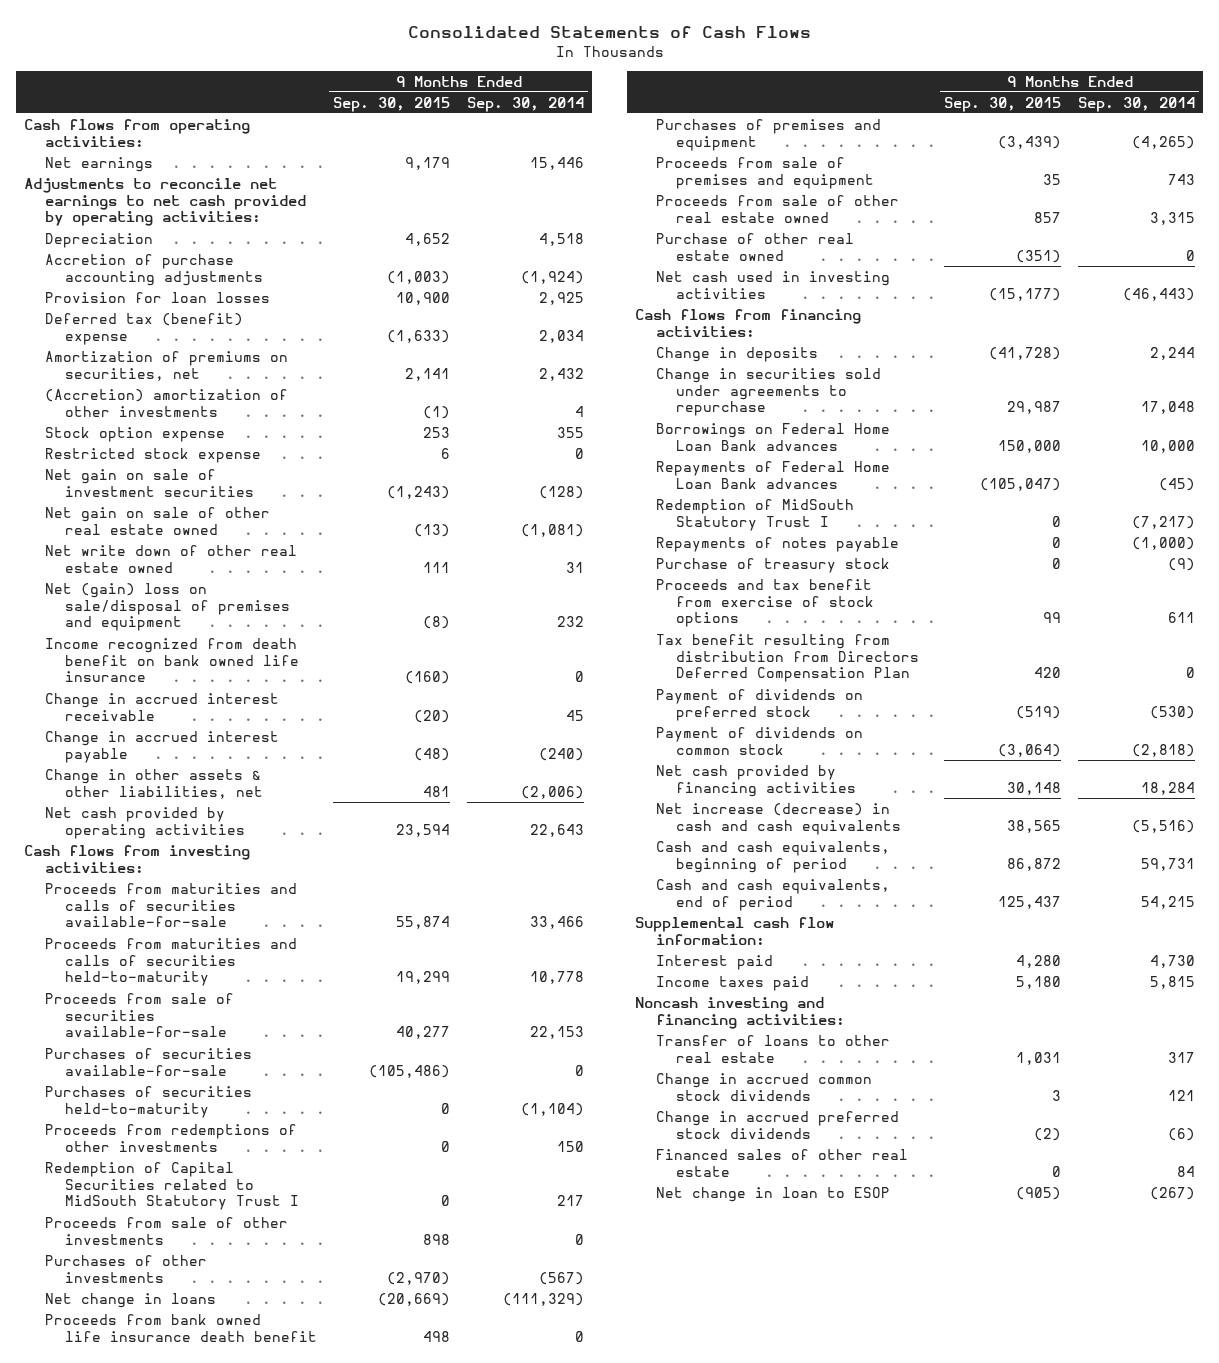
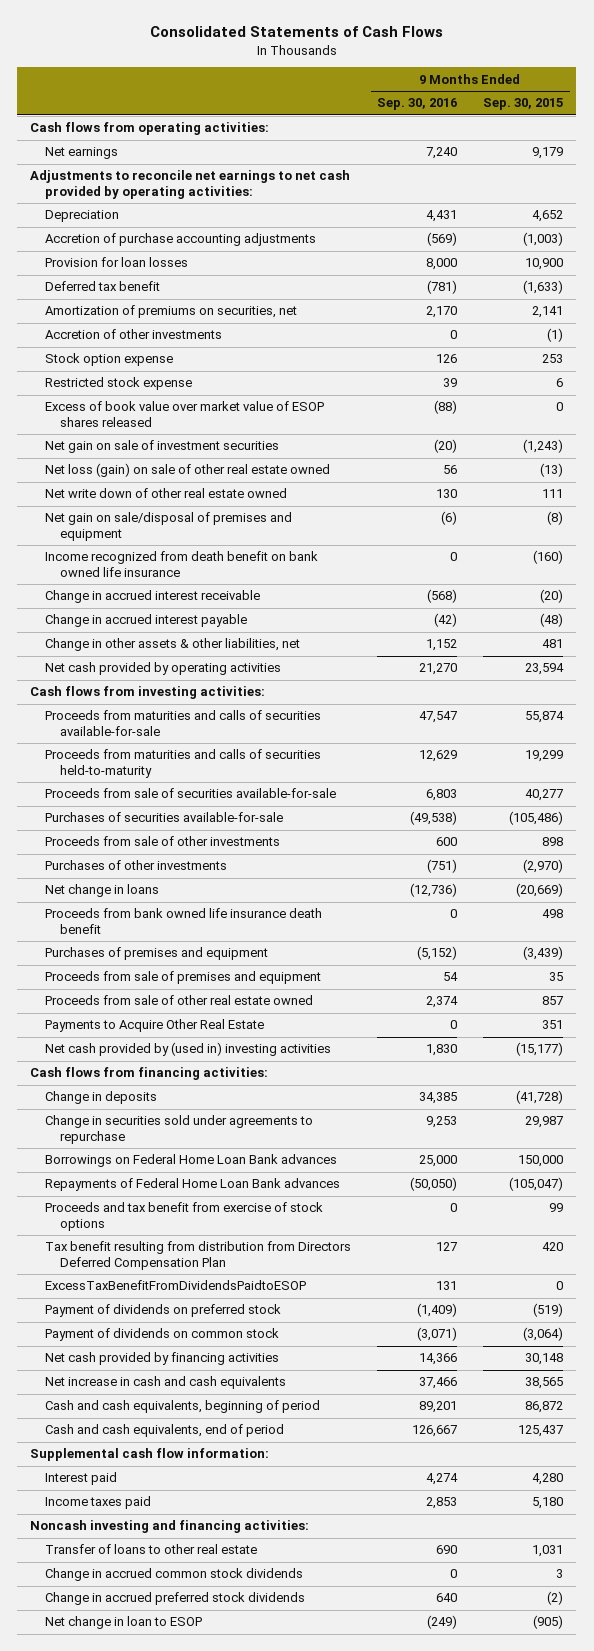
- | 9 Months Ended Sep. 30, 2015 | 9 Months Ended Sep. 30, 2014
+ | 9 Months Ended Sep. 30, 2016 | 9 Months Ended Sep. 30, 2015
- Deferred tax (benefit) expense | (1,633) | 2,034
+ Deferred tax benefit | (781) | (1,633)
- (Accretion) amortization of other investments | (1) | 4
+ Accretion of other investments | 0 | (1)
+ Excess of book value over market value of ESOP shares released | (88) | 0
- Net gain on sale of other real estate owned | (13) | (1,081)
+ Net loss (gain) on sale of other real estate owned | 56 | (13)
- Net (gain) loss on sale/disposal of premises and equipment | (8) | 232
+ Net gain on sale/disposal of premises and equipment | (6) | (8)
- Purchases of securities held-to-maturity | 0 | (1,104)
- Proceeds from redemptions of other investments | 0 | 150
- Redemption of Capital Securities related to MidSouth Statutory Trust I | 0 | 217
- Purchase of other real estate owned | (351) | 0
- Net cash used in investing activities | (15,177) | (46,443)
+ Payments to Acquire Other Real Estate | 0 | 351
+ Net cash provided by (used in) investing activities | 1,830 | (15,177)
- Redemption of MidSouth Statutory Trust I | 0 | (7,217)
- Repayments of notes payable | 0 | (1,000)
- Purchase of treasury stock | 0 | (9)
+ ExcessTaxBenefitFromDividendsPaidtoESOP | 131 | 0
- Net increase (decrease) in cash and cash equivalents | 38,565 | (5,516)
+ Net increase in cash and cash equivalents | 37,466 | 38,565
- Financed sales of other real estate | 0 | 84

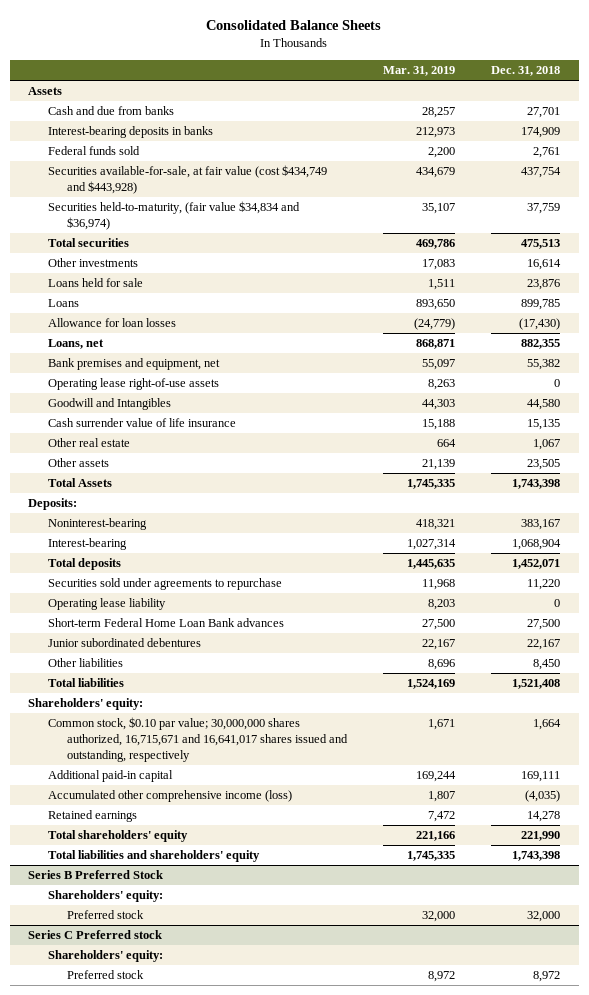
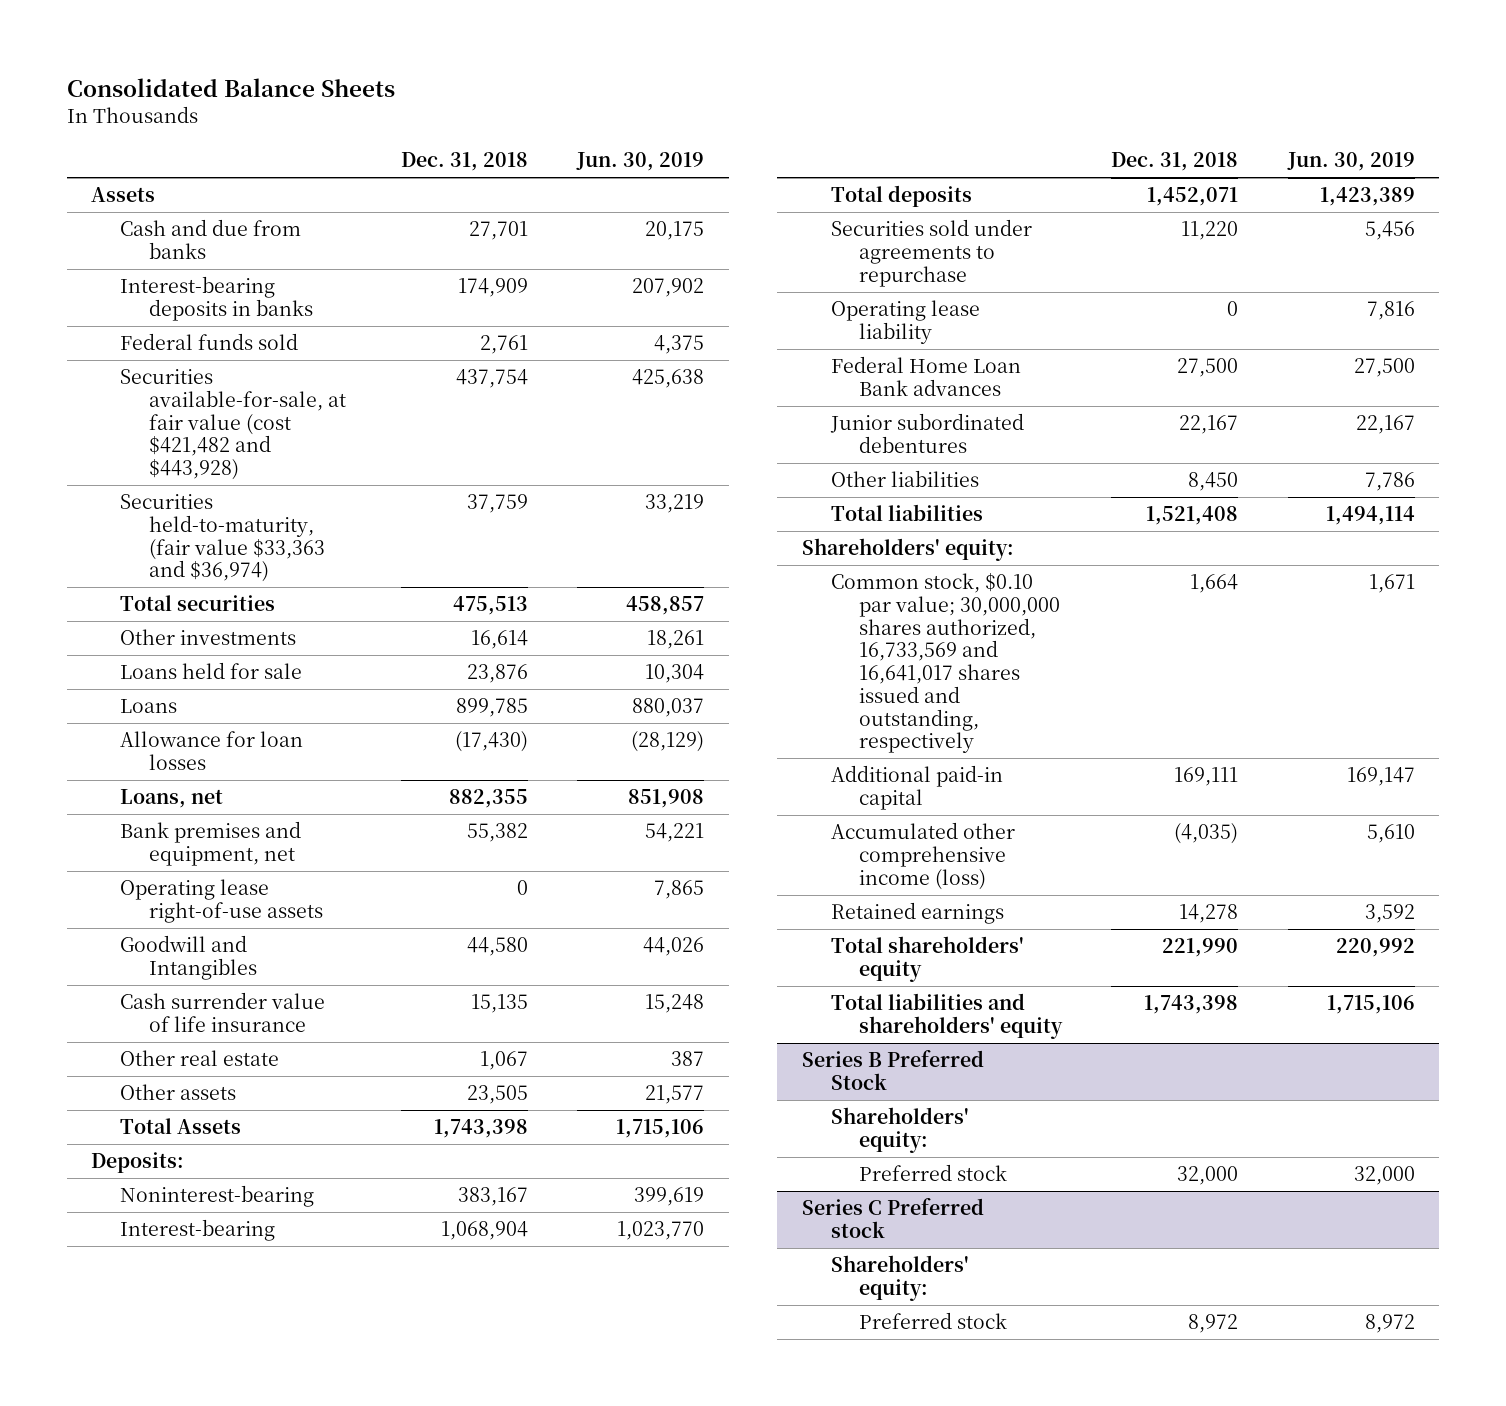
- | Mar. 31, 2019 | Dec. 31, 2018
+ | Dec. 31, 2018 | Jun. 30, 2019
- Securities available-for-sale, at fair value (cost $434,749 and $443,928) | 434,679 | 437,754
- Securities held-to-maturity, (fair value $34,834 and $36,974) | 35,107 | 37,759
+ Securities available-for-sale, at fair value (cost $421,482 and $443,928) | 437,754 | 425,638
+ Securities held-to-maturity, (fair value $33,363 and $36,974) | 37,759 | 33,219
- Short-term Federal Home Loan Bank advances | 27,500 | 27,500
+ Federal Home Loan Bank advances | 27,500 | 27,500
- Common stock, $0.10 par value; 30,000,000 shares authorized, 16,715,671 and 16,641,017 shares issued and outstanding, respectively | 1,671 | 1,664
+ Common stock, $0.10 par value; 30,000,000 shares authorized, 16,733,569 and 16,641,017 shares issued and outstanding, respectively | 1,664 | 1,671

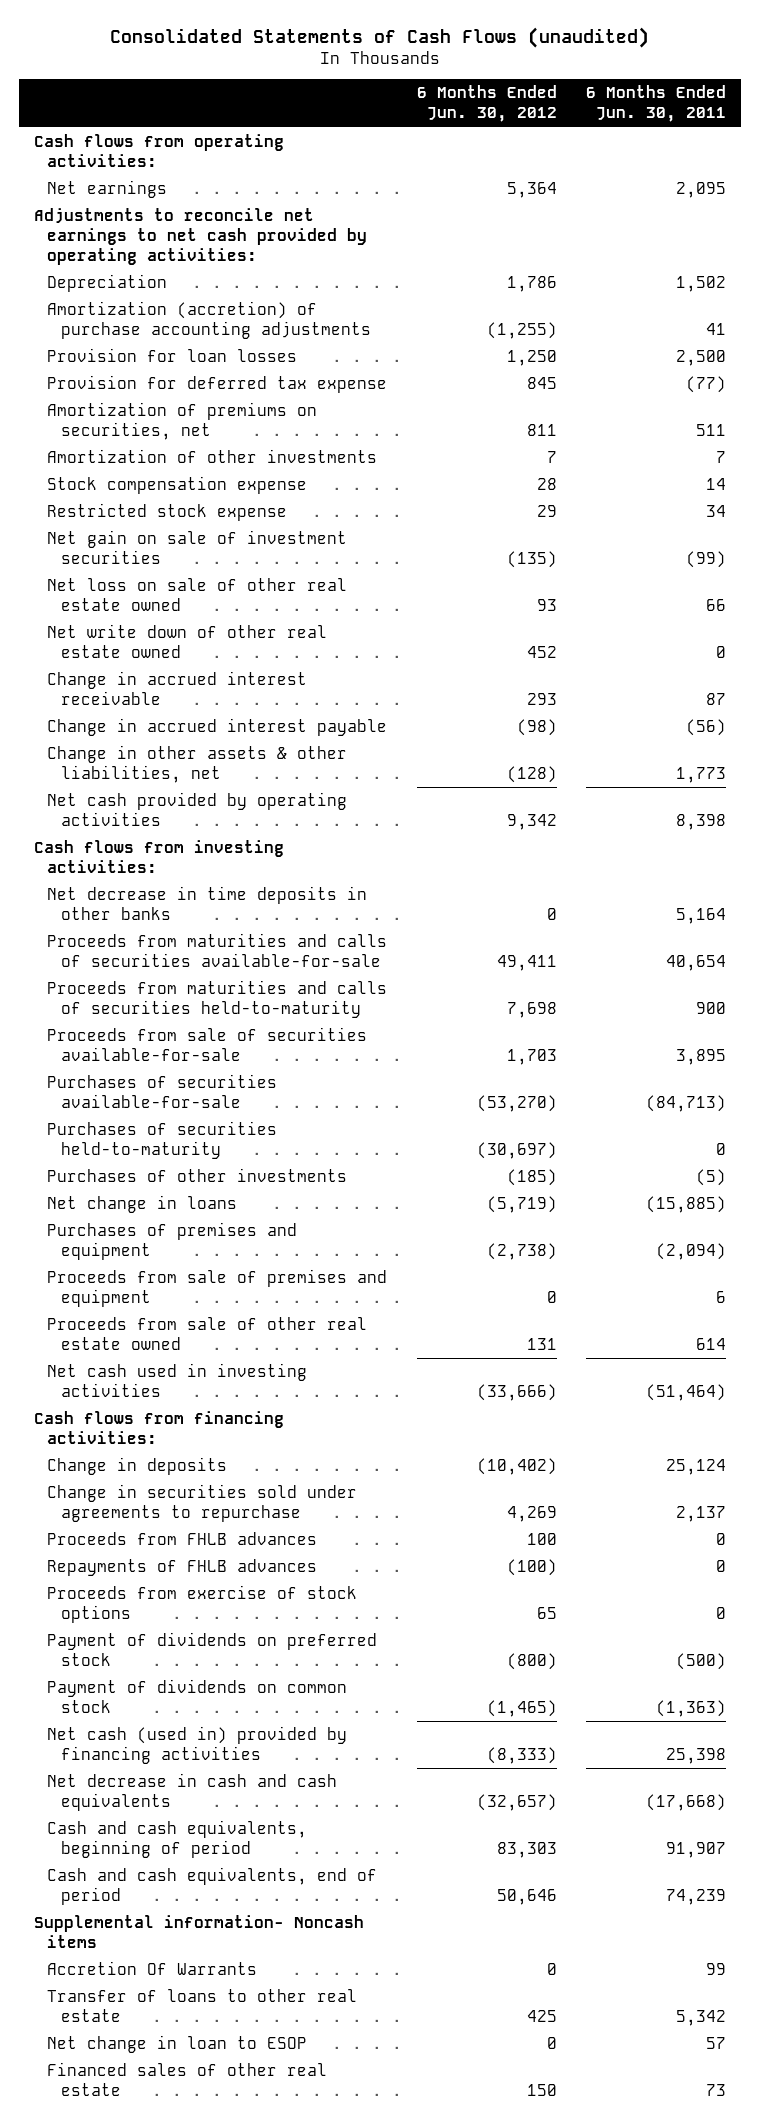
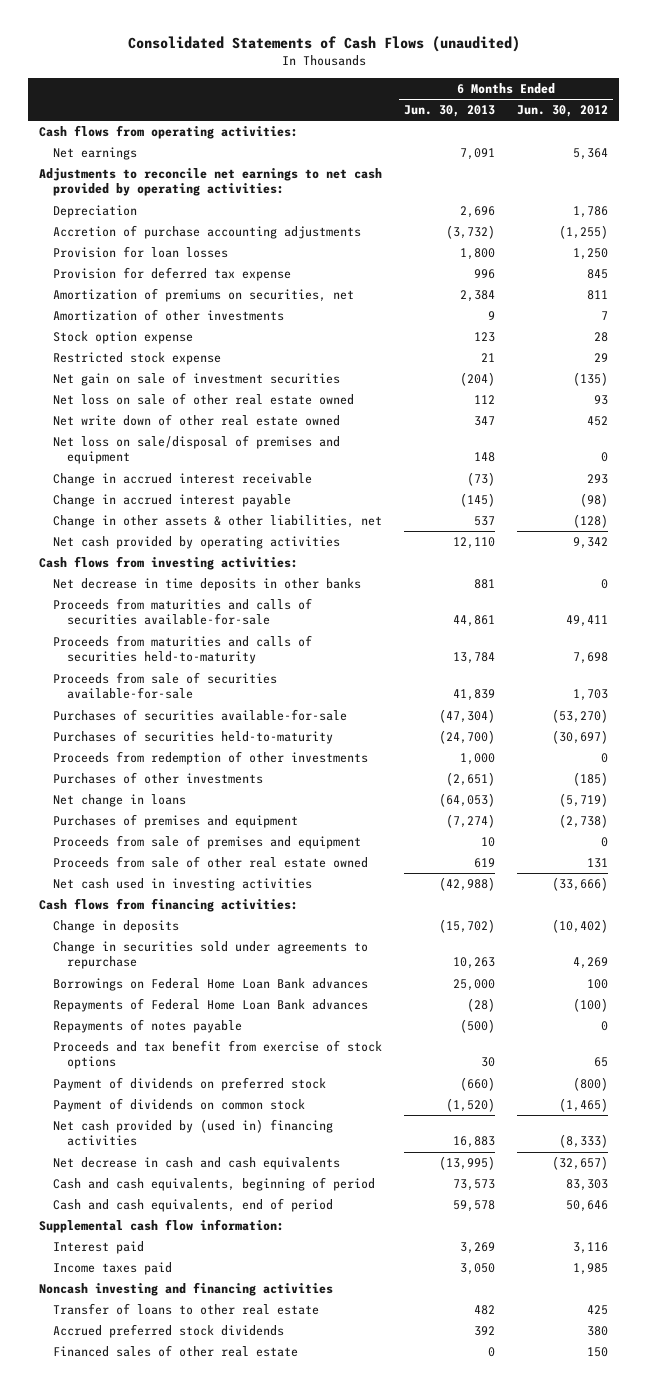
- | 6 Months Ended Jun. 30, 2012 | 6 Months Ended Jun. 30, 2011
+ | 6 Months Ended Jun. 30, 2013 | 6 Months Ended Jun. 30, 2012
- Amortization (accretion) of purchase accounting adjustments | (1,255) | 41
+ Accretion of purchase accounting adjustments | (3,732) | (1,255)
- Stock compensation expense | 28 | 14
+ Stock option expense | 123 | 28
+ Net loss on sale/disposal of premises and equipment | 148 | 0
+ Proceeds from redemption of other investments | 1,000 | 0
- Proceeds from FHLB advances | 100 | 0
- Repayments of FHLB advances | (100) | 0
- Proceeds from exercise of stock options | 65 | 0
+ Borrowings on Federal Home Loan Bank advances | 25,000 | 100
+ Repayments of Federal Home Loan Bank advances | (28) | (100)
+ Repayments of notes payable | (500) | 0
+ Proceeds and tax benefit from exercise of stock options | 30 | 65
- Net cash (used in) provided by financing activities | (8,333) | 25,398
+ Net cash provided by (used in) financing activities | 16,883 | (8,333)
- Supplemental information- Noncash items
- Accretion Of Warrants | 0 | 99
+ Supplemental cash flow information:
+ Interest paid | 3,269 | 3,116
+ Income taxes paid | 3,050 | 1,985
+ Noncash investing and financing activities
- Net change in loan to ESOP | 0 | 57
+ Accrued preferred stock dividends | 392 | 380

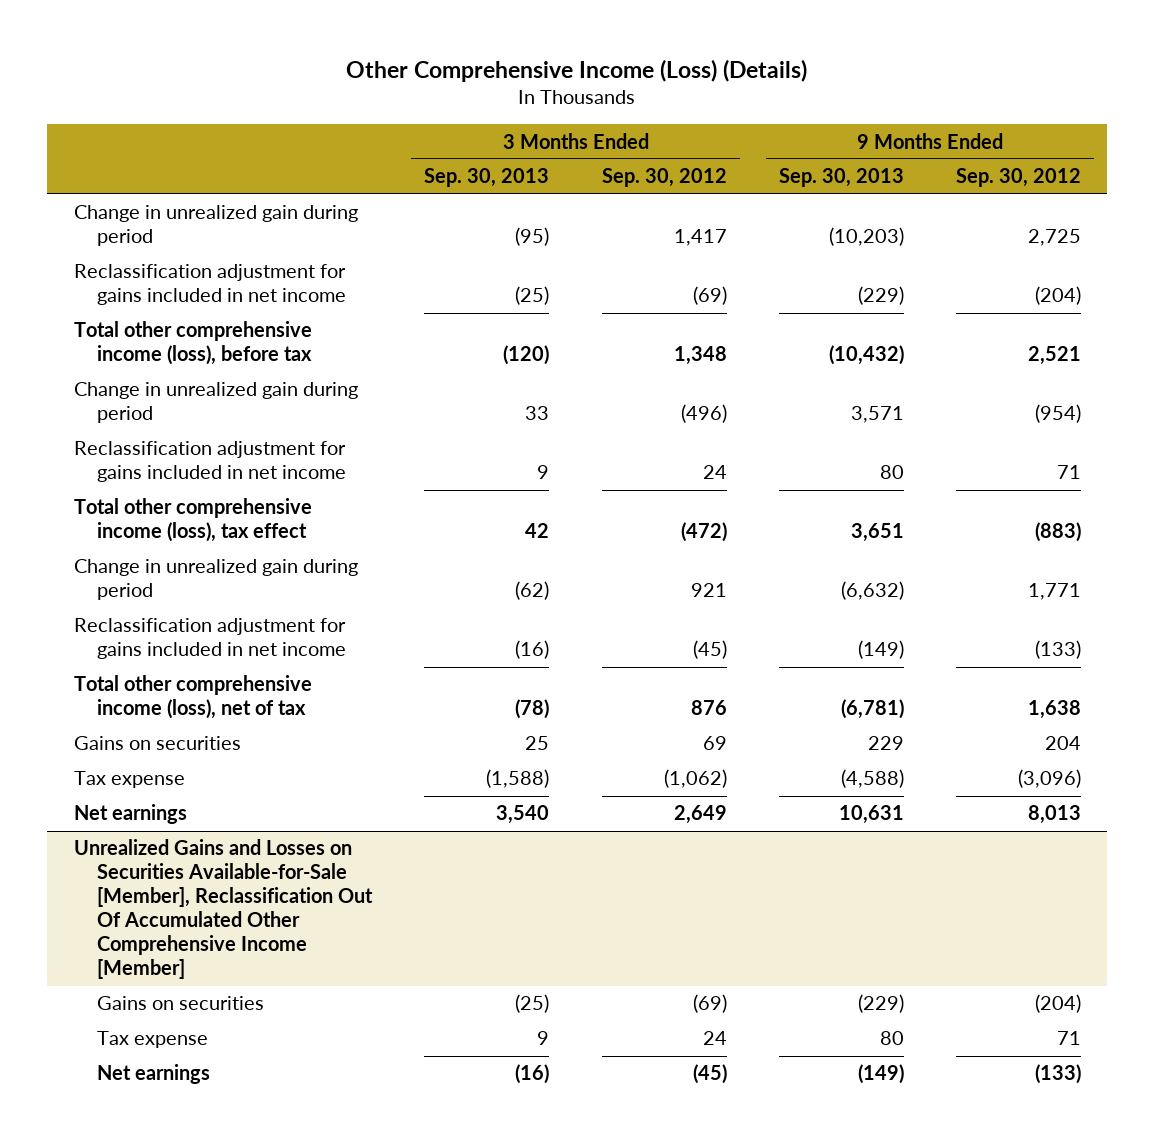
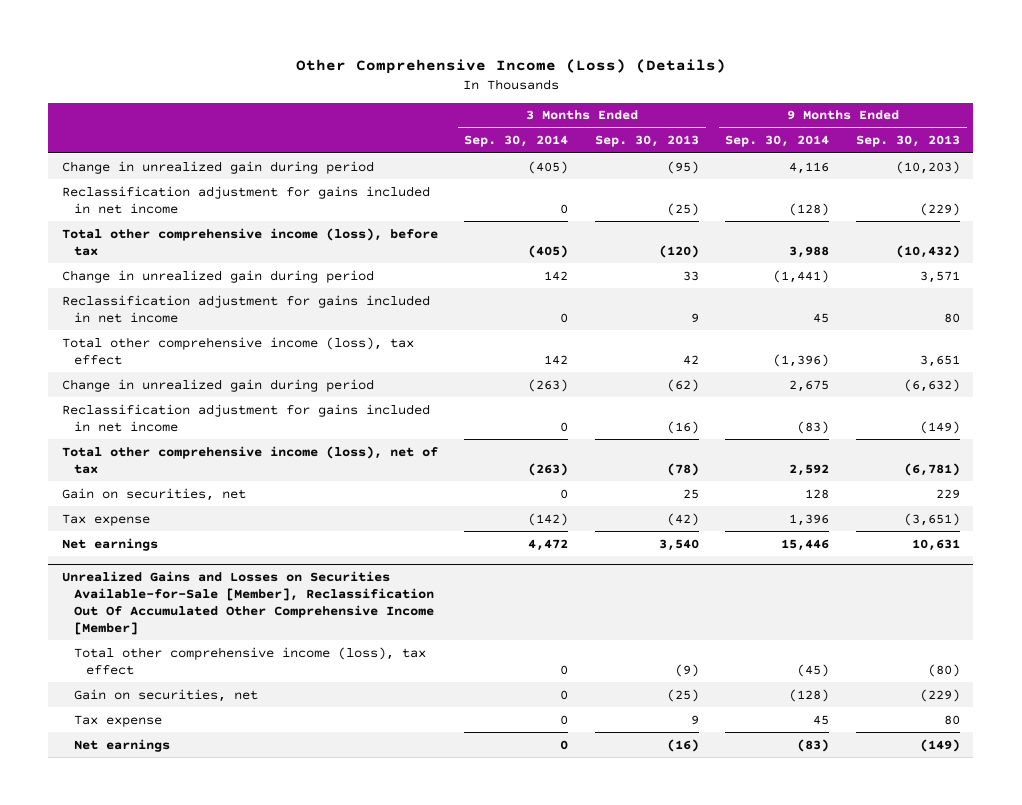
- | 3 Months Ended Sep. 30, 2013 | 3 Months Ended Sep. 30, 2012 | 9 Months Ended Sep. 30, 2013 | 9 Months Ended Sep. 30, 2012
+ | 3 Months Ended Sep. 30, 2014 | 3 Months Ended Sep. 30, 2013 | 9 Months Ended Sep. 30, 2014 | 9 Months Ended Sep. 30, 2013
- Gains on securities | 25 | 69 | 229 | 204
- Tax expense | (1,588) | (1,062) | (4,588) | (3,096)
+ Gain on securities, net | 0 | 25 | 128 | 229
+ Tax expense | (142) | (42) | 1,396 | (3,651)
@ Unrealized Gains and Losses on Securities Available-for-Sale [Member], Reclassification Out Of Accumulated Other Comprehensive Income [Member]
- Gains on securities | (25) | (69) | (229) | (204)
+ Total other comprehensive income (loss), tax effect | 0 | (9) | (45) | (80)
+ Gain on securities, net | 0 | (25) | (128) | (229)

